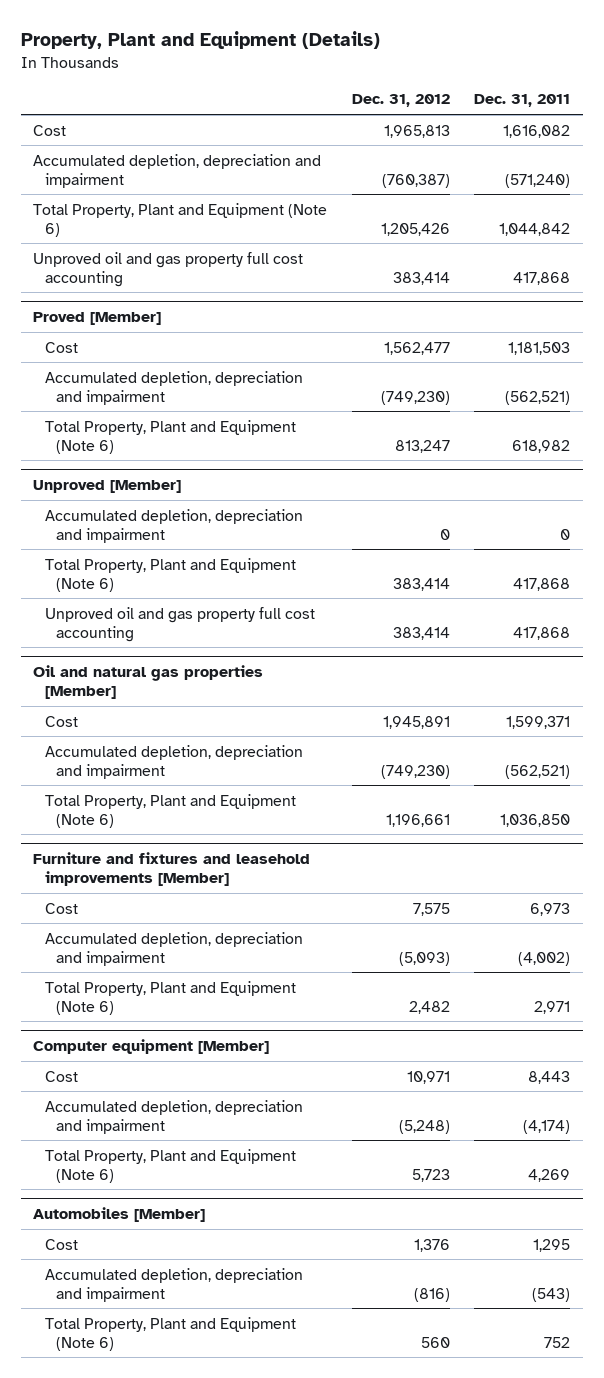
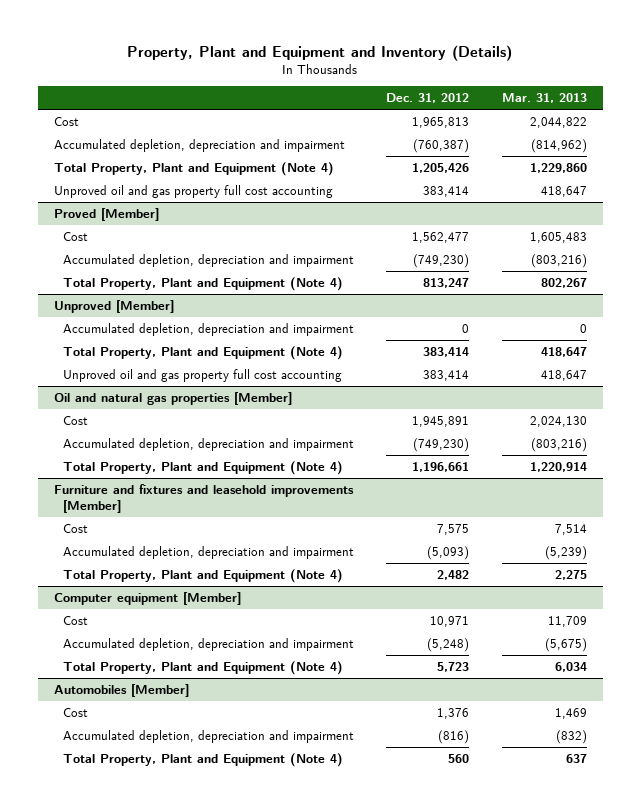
- Property, Plant and Equipment (Details)
+ Property, Plant and Equipment and Inventory (Details)
- | Dec. 31, 2012 | Dec. 31, 2011
+ | Dec. 31, 2012 | Mar. 31, 2013
- Total Property, Plant and Equipment (Note 6) | 1,205,426 | 1,044,842
+ Total Property, Plant and Equipment (Note 4) | 1,205,426 | 1,229,860
@ Proved [Member]
- Total Property, Plant and Equipment (Note 6) | 813,247 | 618,982
+ Total Property, Plant and Equipment (Note 4) | 813,247 | 802,267
@ Unproved [Member]
- Total Property, Plant and Equipment (Note 6) | 383,414 | 417,868
+ Total Property, Plant and Equipment (Note 4) | 383,414 | 418,647
@ Oil and natural gas properties [Member]
- Total Property, Plant and Equipment (Note 6) | 1,196,661 | 1,036,850
+ Total Property, Plant and Equipment (Note 4) | 1,196,661 | 1,220,914
@ Furniture and fixtures and leasehold improvements [Member]
- Total Property, Plant and Equipment (Note 6) | 2,482 | 2,971
+ Total Property, Plant and Equipment (Note 4) | 2,482 | 2,275
@ Computer equipment [Member]
- Total Property, Plant and Equipment (Note 6) | 5,723 | 4,269
+ Total Property, Plant and Equipment (Note 4) | 5,723 | 6,034
@ Automobiles [Member]
- Total Property, Plant and Equipment (Note 6) | 560 | 752
+ Total Property, Plant and Equipment (Note 4) | 560 | 637

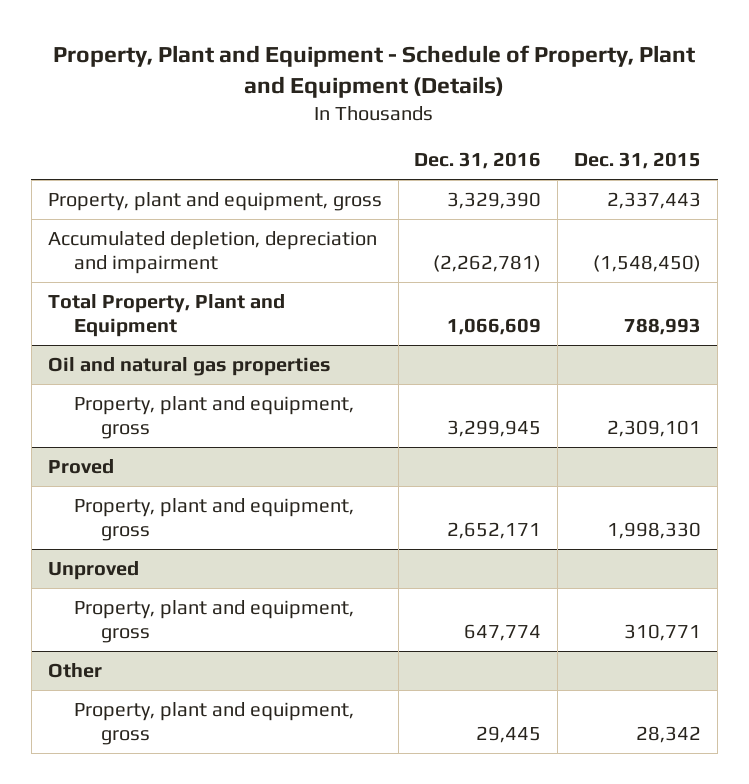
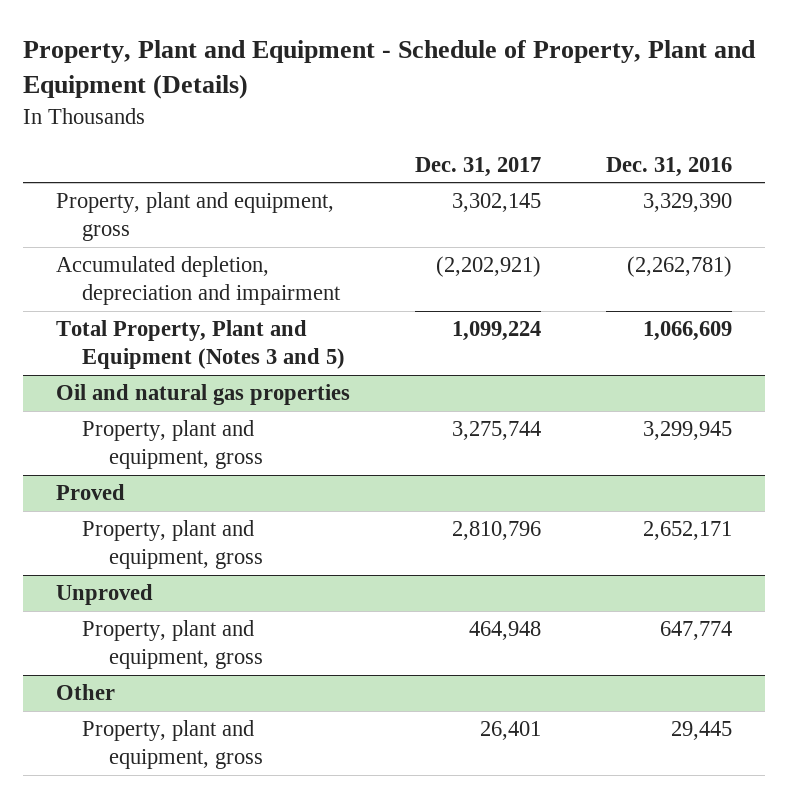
- | Dec. 31, 2016 | Dec. 31, 2015
+ | Dec. 31, 2017 | Dec. 31, 2016
- Total Property, Plant and Equipment | 1,066,609 | 788,993
+ Total Property, Plant and Equipment (Notes 3 and 5) | 1,099,224 | 1,066,609

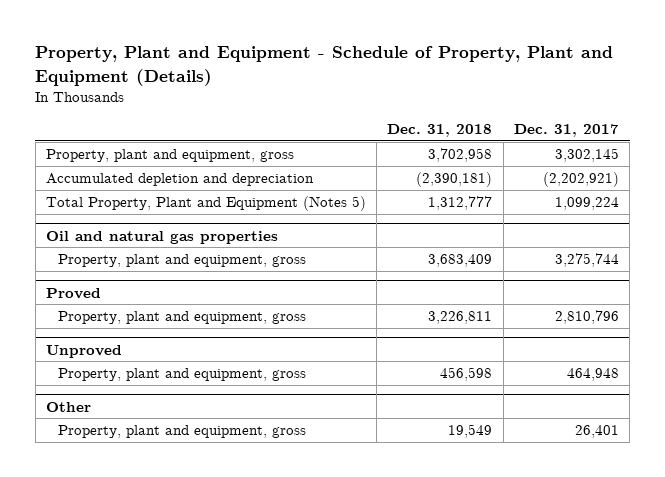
- | Dec. 31, 2017 | Dec. 31, 2016
+ | Dec. 31, 2018 | Dec. 31, 2017
- Accumulated depletion, depreciation and impairment | (2,202,921) | (2,262,781)
- Total Property, Plant and Equipment (Notes 3 and 5) | 1,099,224 | 1,066,609
+ Accumulated depletion and depreciation | (2,390,181) | (2,202,921)
+ Total Property, Plant and Equipment (Notes 5) | 1,312,777 | 1,099,224

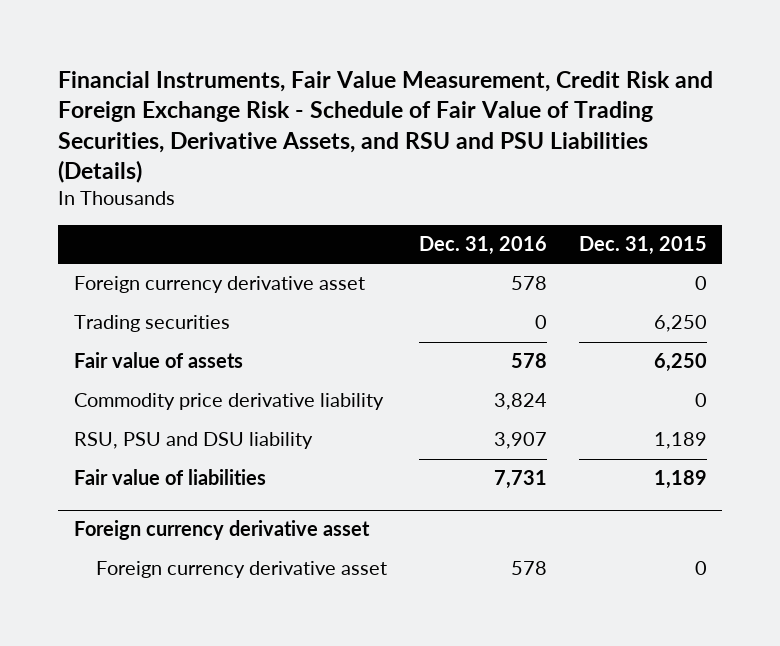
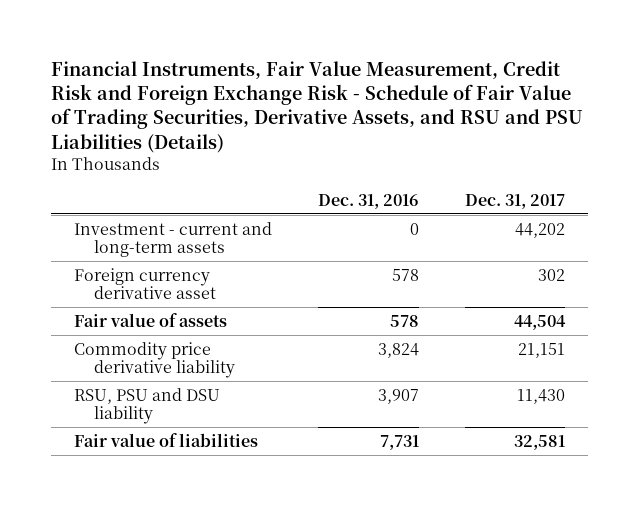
- | Dec. 31, 2016 | Dec. 31, 2015
+ | Dec. 31, 2016 | Dec. 31, 2017
+ Investment - current and long-term assets | 0 | 44,202
- Trading securities | 0 | 6,250
- Foreign currency derivative asset
- Foreign currency derivative asset | 578 | 0

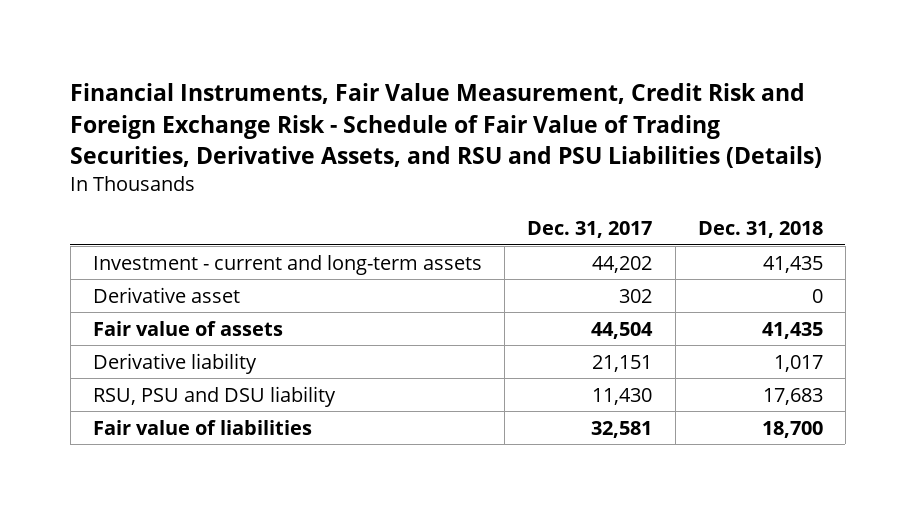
- | Dec. 31, 2016 | Dec. 31, 2017
+ | Dec. 31, 2017 | Dec. 31, 2018
- Foreign currency derivative asset | 578 | 302
+ Derivative asset | 302 | 0
- Commodity price derivative liability | 3,824 | 21,151
+ Derivative liability | 21,151 | 1,017

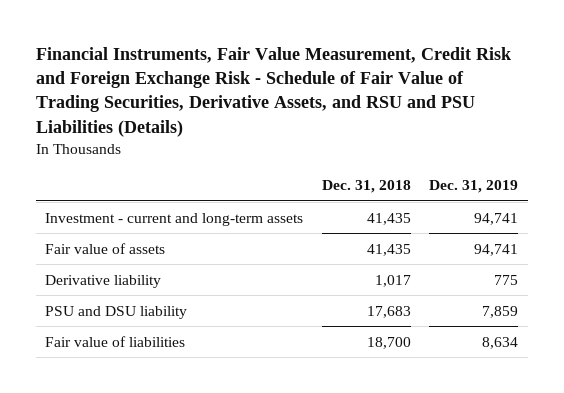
- | Dec. 31, 2017 | Dec. 31, 2018
+ | Dec. 31, 2018 | Dec. 31, 2019
- Derivative asset | 302 | 0
- RSU, PSU and DSU liability | 11,430 | 17,683
+ PSU and DSU liability | 17,683 | 7,859

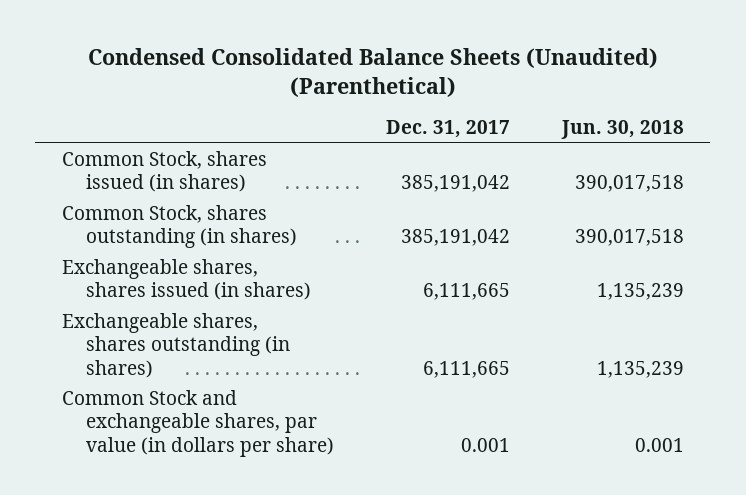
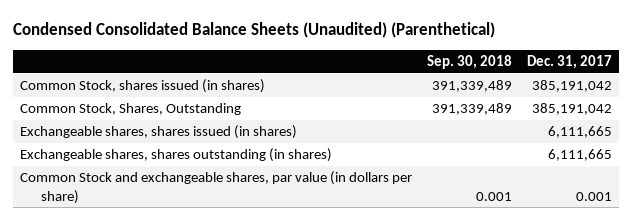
- | Dec. 31, 2017 | Jun. 30, 2018
+ | Sep. 30, 2018 | Dec. 31, 2017
- Common Stock, shares outstanding (in shares) | 385,191,042 | 390,017,518
+ Common Stock, Shares, Outstanding | 391,339,489 | 385,191,042

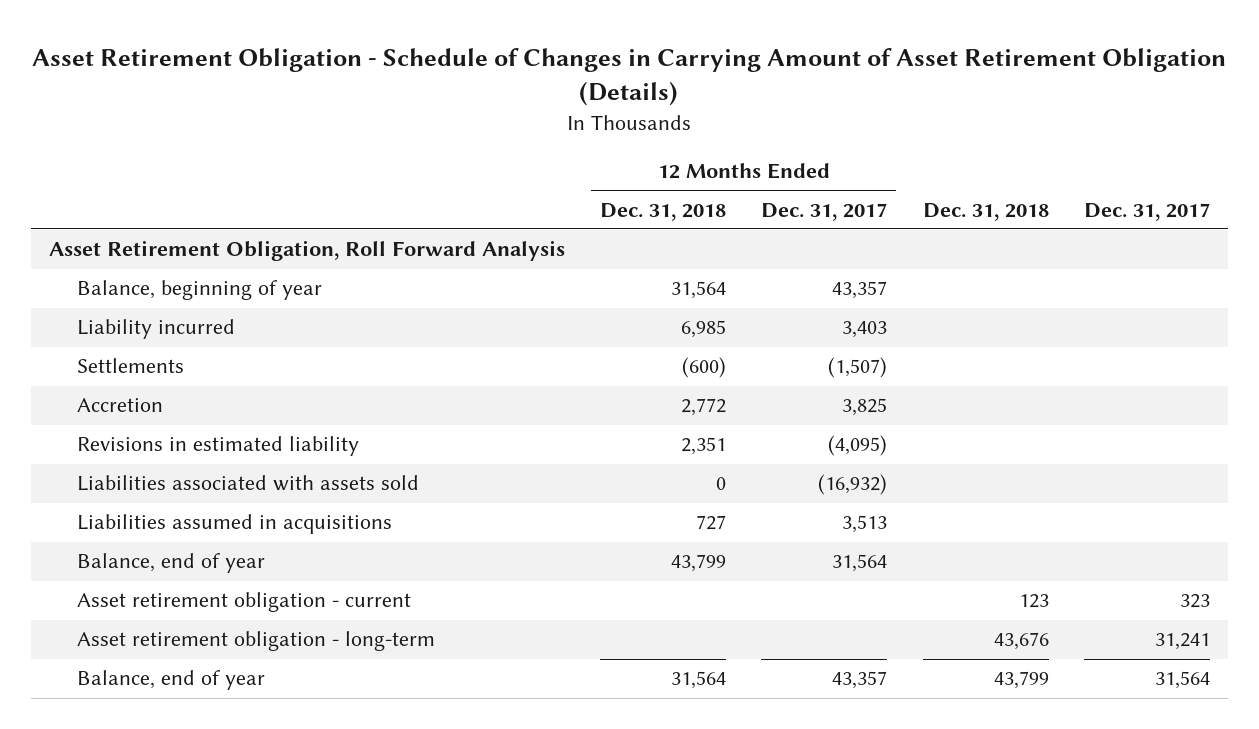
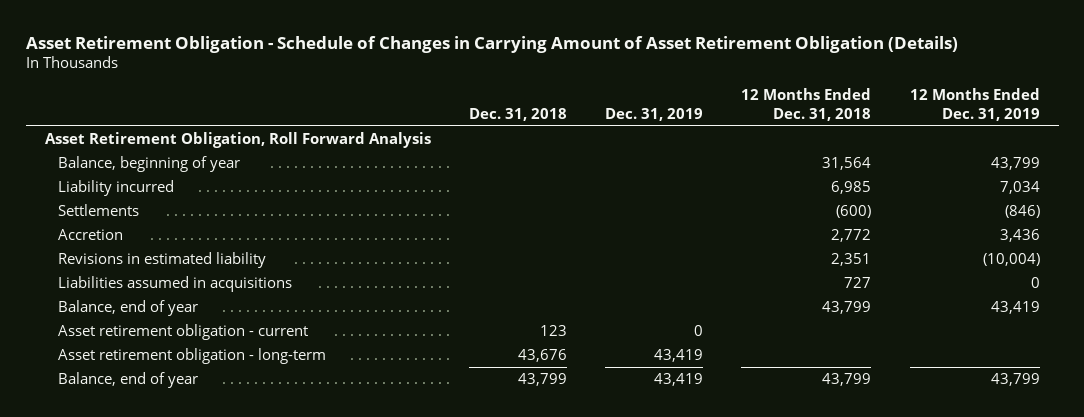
- | 12 Months Ended Dec. 31, 2018 | 12 Months Ended Dec. 31, 2017 | Dec. 31, 2018 | Dec. 31, 2017
+ | Dec. 31, 2018 | Dec. 31, 2019 | 12 Months Ended Dec. 31, 2018 | 12 Months Ended Dec. 31, 2019
- Liabilities associated with assets sold | 0 | (16,932) | |
- Balance, end of year | 31,564 | 43,357 | 43,799 | 31,564
+ Balance, end of year | 43,799 | 43,419 | 43,799 | 43,799

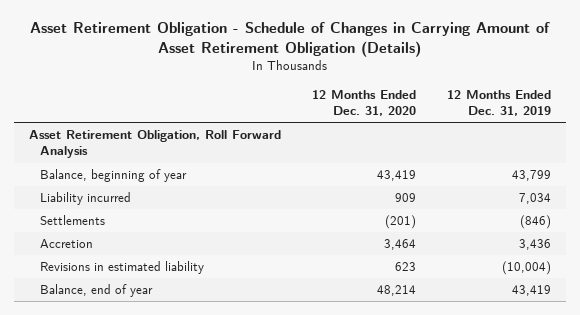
- | Dec. 31, 2018 | Dec. 31, 2019 | 12 Months Ended Dec. 31, 2018 | 12 Months Ended Dec. 31, 2019
+ | 12 Months Ended Dec. 31, 2020 | 12 Months Ended Dec. 31, 2019
- Liabilities assumed in acquisitions | | | 727 | 0
- Asset retirement obligation - current | 123 | 0 | |
- Asset retirement obligation - long-term | 43,676 | 43,419 | |
- Balance, end of year | 43,799 | 43,419 | 43,799 | 43,799

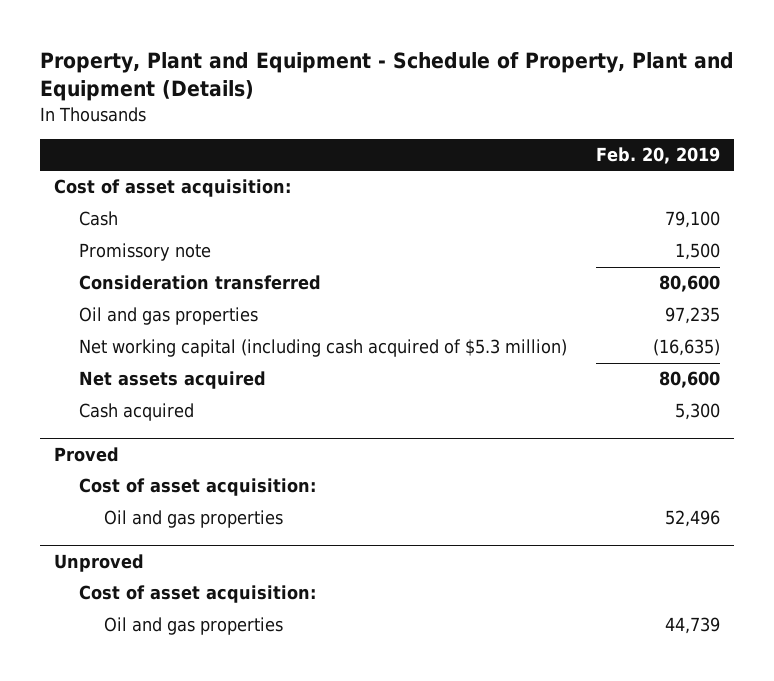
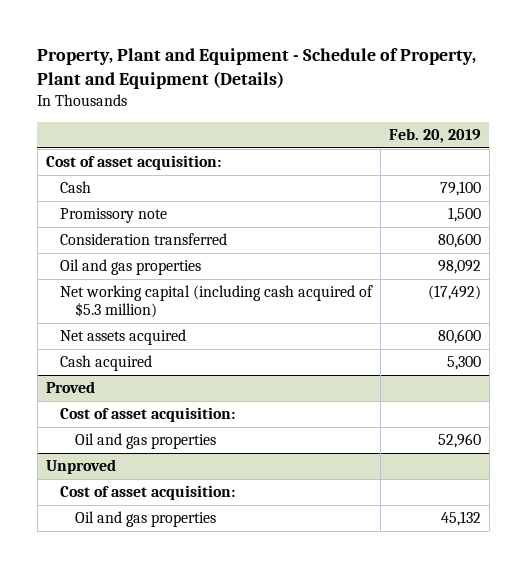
- Oil and gas properties | 97,235
- Net working capital (including cash acquired of $5.3 million) | (16,635)
+ Oil and gas properties | 98,092
+ Net working capital (including cash acquired of $5.3 million) | (17,492)
@ Proved
- Oil and gas properties | 52,496
+ Oil and gas properties | 52,960
@ Unproved
- Oil and gas properties | 44,739
+ Oil and gas properties | 45,132

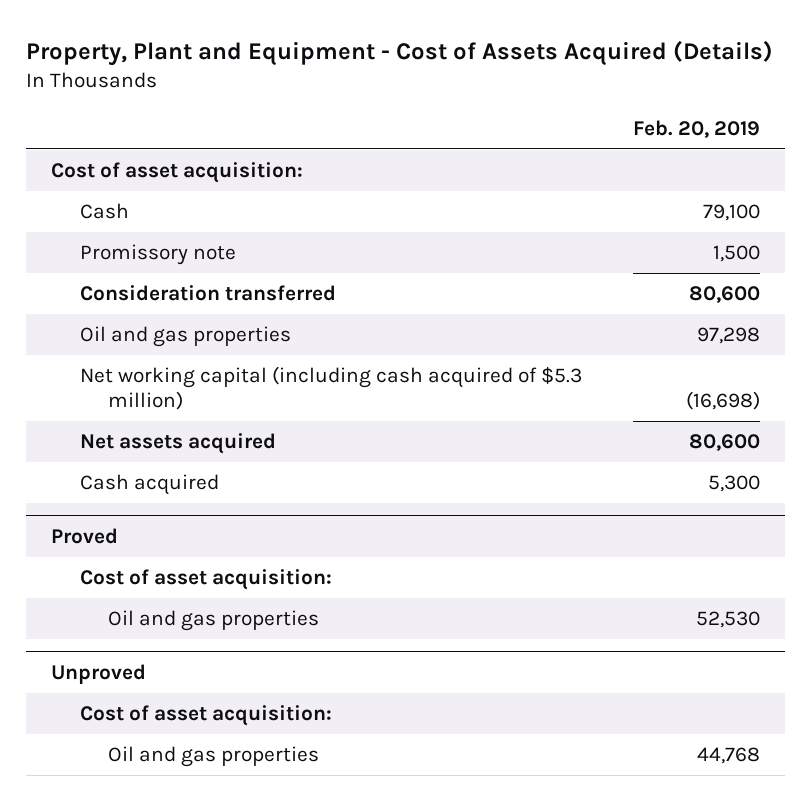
- Property, Plant and Equipment - Schedule of Property, Plant and Equipment (Details)
+ Property, Plant and Equipment - Cost of Assets Acquired (Details)
- Oil and gas properties | 98,092
- Net working capital (including cash acquired of $5.3 million) | (17,492)
+ Oil and gas properties | 97,298
+ Net working capital (including cash acquired of $5.3 million) | (16,698)
@ Proved
- Oil and gas properties | 52,960
+ Oil and gas properties | 52,530
@ Unproved
- Oil and gas properties | 45,132
+ Oil and gas properties | 44,768

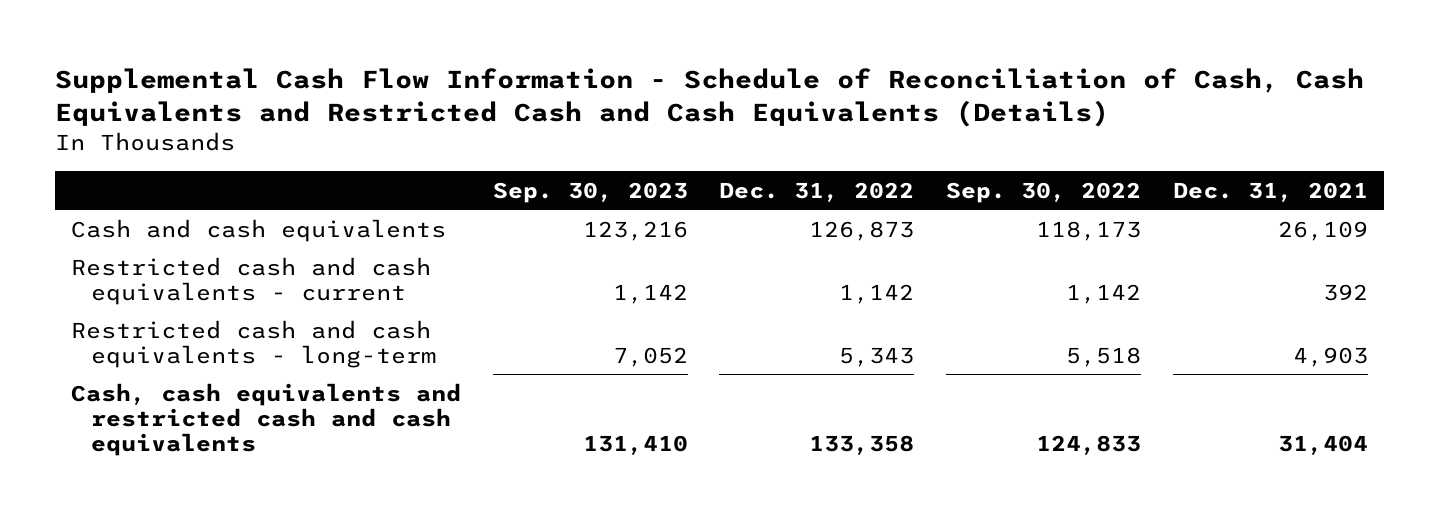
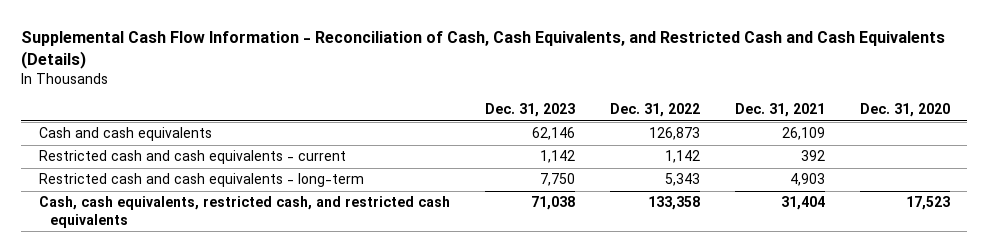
- Supplemental Cash Flow Information - Schedule of Reconciliation of Cash, Cash Equivalents and Restricted Cash and Cash Equivalents (Details)
+ Supplemental Cash Flow Information - Reconciliation of Cash, Cash Equivalents, and Restricted Cash and Cash Equivalents (Details)
- | Sep. 30, 2023 | Dec. 31, 2022 | Sep. 30, 2022 | Dec. 31, 2021
+ | Dec. 31, 2023 | Dec. 31, 2022 | Dec. 31, 2021 | Dec. 31, 2020
- Cash, cash equivalents and restricted cash and cash equivalents | 131,410 | 133,358 | 124,833 | 31,404
+ Cash, cash equivalents, restricted cash, and restricted cash equivalents | 71,038 | 133,358 | 31,404 | 17,523

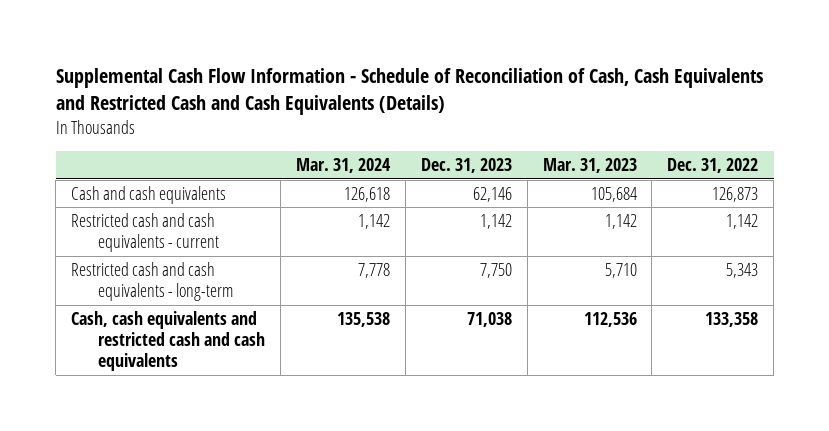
- Supplemental Cash Flow Information - Reconciliation of Cash, Cash Equivalents, and Restricted Cash and Cash Equivalents (Details)
+ Supplemental Cash Flow Information - Schedule of Reconciliation of Cash, Cash Equivalents and Restricted Cash and Cash Equivalents (Details)
- | Dec. 31, 2023 | Dec. 31, 2022 | Dec. 31, 2021 | Dec. 31, 2020
+ | Mar. 31, 2024 | Dec. 31, 2023 | Mar. 31, 2023 | Dec. 31, 2022
- Cash, cash equivalents, restricted cash, and restricted cash equivalents | 71,038 | 133,358 | 31,404 | 17,523
+ Cash, cash equivalents and restricted cash and cash equivalents | 135,538 | 71,038 | 112,536 | 133,358

